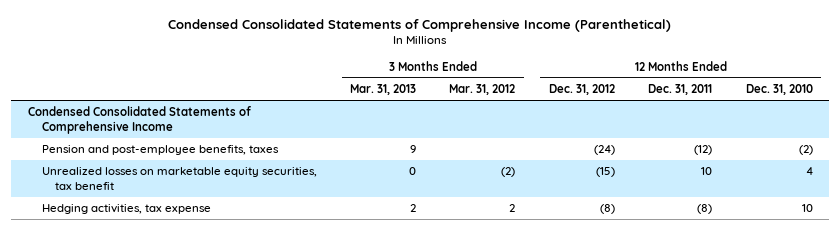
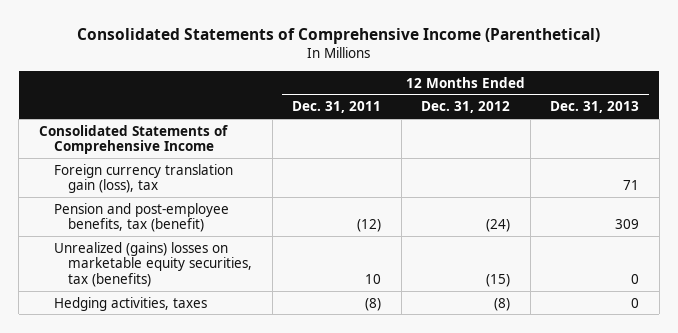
- Condensed Consolidated Statements of Comprehensive Income (Parenthetical)
+ Consolidated Statements of Comprehensive Income (Parenthetical)
- | 3 Months Ended Mar. 31, 2013 | 3 Months Ended Mar. 31, 2012 | 12 Months Ended Dec. 31, 2012 | 12 Months Ended Dec. 31, 2011 | 12 Months Ended Dec. 31, 2010
+ | 12 Months Ended Dec. 31, 2011 | 12 Months Ended Dec. 31, 2012 | 12 Months Ended Dec. 31, 2013
- Condensed Consolidated Statements of Comprehensive Income
- Pension and post-employee benefits, taxes | 9 | | (24) | (12) | (2)
- Unrealized losses on marketable equity securities, tax benefit | 0 | (2) | (15) | 10 | 4
- Hedging activities, tax expense | 2 | 2 | (8) | (8) | 10
+ Consolidated Statements of Comprehensive Income
+ Foreign currency translation gain (loss), tax | | | 71
+ Pension and post-employee benefits, tax (benefit) | (12) | (24) | 309
+ Unrealized (gains) losses on marketable equity securities, tax (benefits) | 10 | (15) | 0
+ Hedging activities, taxes | (8) | (8) | 0

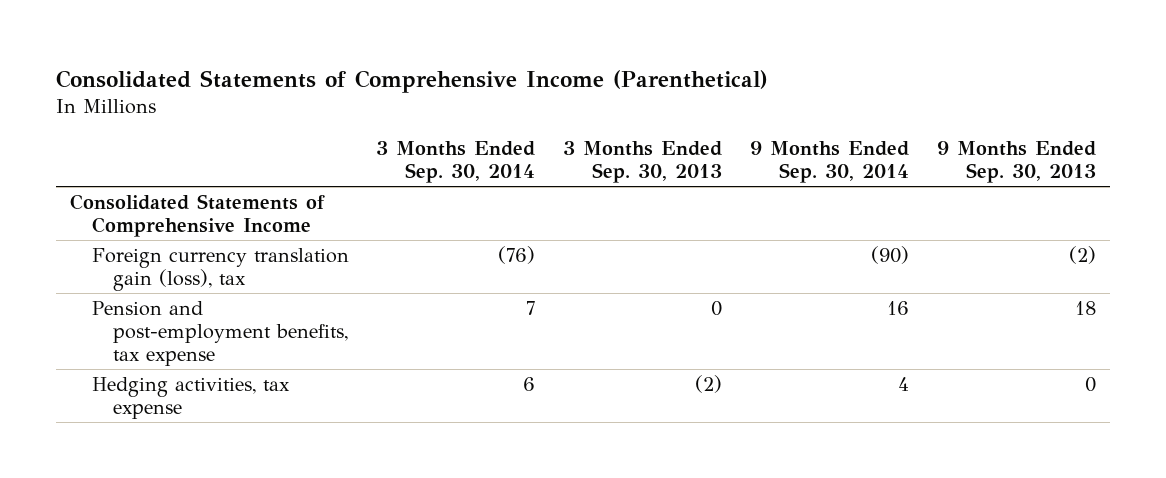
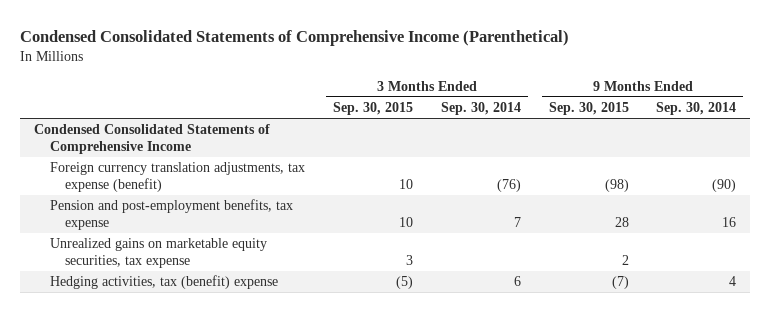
- Consolidated Statements of Comprehensive Income (Parenthetical)
+ Condensed Consolidated Statements of Comprehensive Income (Parenthetical)
- | 3 Months Ended Sep. 30, 2014 | 3 Months Ended Sep. 30, 2013 | 9 Months Ended Sep. 30, 2014 | 9 Months Ended Sep. 30, 2013
+ | 3 Months Ended Sep. 30, 2015 | 3 Months Ended Sep. 30, 2014 | 9 Months Ended Sep. 30, 2015 | 9 Months Ended Sep. 30, 2014
- Consolidated Statements of Comprehensive Income
- Foreign currency translation gain (loss), tax | (76) | | (90) | (2)
+ Condensed Consolidated Statements of Comprehensive Income
+ Foreign currency translation adjustments, tax expense (benefit) | 10 | (76) | (98) | (90)
- Hedging activities, tax expense | 6 | (2) | 4 | 0
+ Unrealized gains on marketable equity securities, tax expense | 3 | | 2 |
+ Hedging activities, tax (benefit) expense | (5) | 6 | (7) | 4

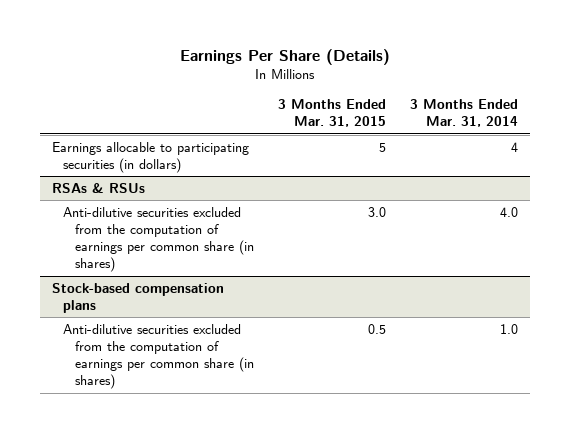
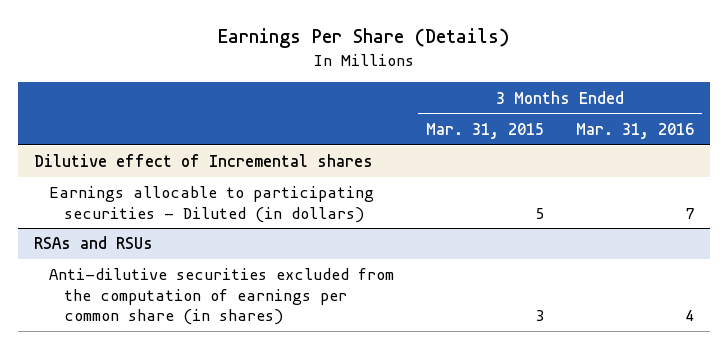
- | 3 Months Ended Mar. 31, 2015 | 3 Months Ended Mar. 31, 2014
+ | 3 Months Ended Mar. 31, 2015 | 3 Months Ended Mar. 31, 2016
- Earnings allocable to participating securities (in dollars) | 5 | 4
- RSAs & RSUs
- Anti-dilutive securities excluded from the computation of earnings per common share (in shares) | 3.0 | 4.0
- Stock-based compensation plans
- Anti-dilutive securities excluded from the computation of earnings per common share (in shares) | 0.5 | 1.0
+ Dilutive effect of Incremental shares
+ Earnings allocable to participating securities - Diluted (in dollars) | 5 | 7
+ RSAs and RSUs
+ Anti-dilutive securities excluded from the computation of earnings per common share (in shares) | 3 | 4

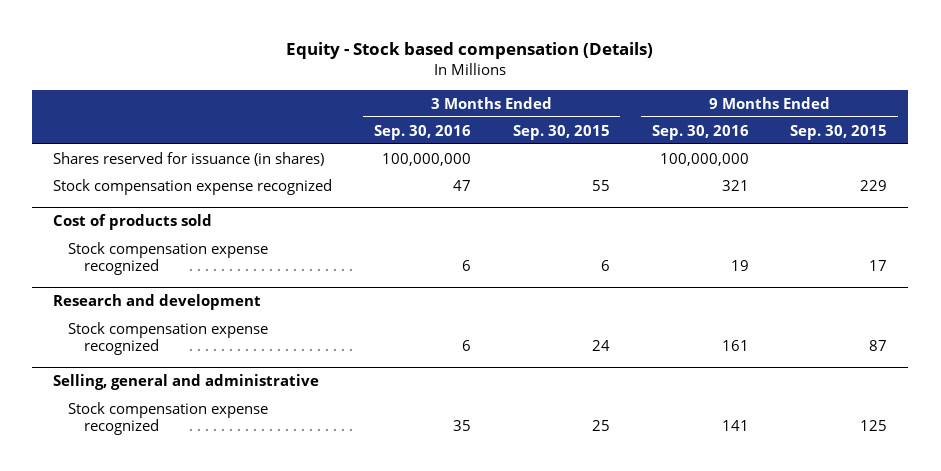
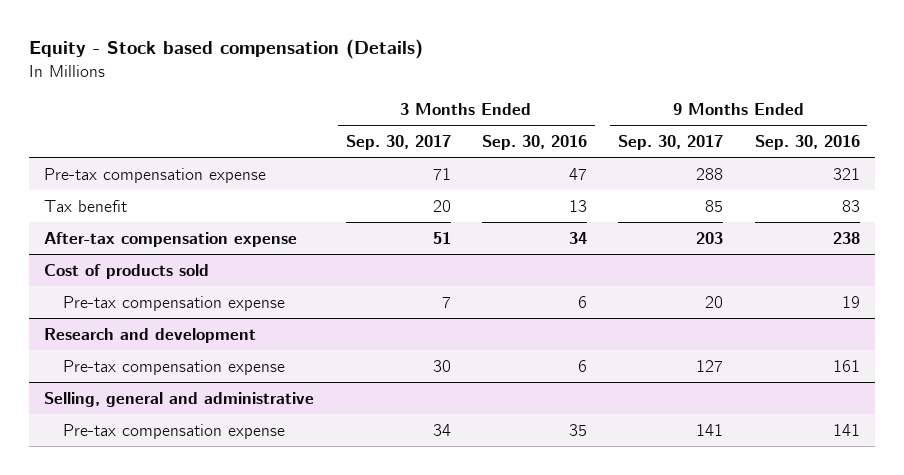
- | 3 Months Ended Sep. 30, 2016 | 3 Months Ended Sep. 30, 2015 | 9 Months Ended Sep. 30, 2016 | 9 Months Ended Sep. 30, 2015
+ | 3 Months Ended Sep. 30, 2017 | 3 Months Ended Sep. 30, 2016 | 9 Months Ended Sep. 30, 2017 | 9 Months Ended Sep. 30, 2016
- Shares reserved for issuance (in shares) | 100,000,000 | | 100,000,000 |
- Stock compensation expense recognized | 47 | 55 | 321 | 229
+ Pre-tax compensation expense | 71 | 47 | 288 | 321
+ Tax benefit | 20 | 13 | 85 | 83
+ After-tax compensation expense | 51 | 34 | 203 | 238
@ Cost of products sold
- Stock compensation expense recognized | 6 | 6 | 19 | 17
+ Pre-tax compensation expense | 7 | 6 | 20 | 19
@ Research and development
- Stock compensation expense recognized | 6 | 24 | 161 | 87
+ Pre-tax compensation expense | 30 | 6 | 127 | 161
@ Selling, general and administrative
- Stock compensation expense recognized | 35 | 25 | 141 | 125
+ Pre-tax compensation expense | 34 | 35 | 141 | 141

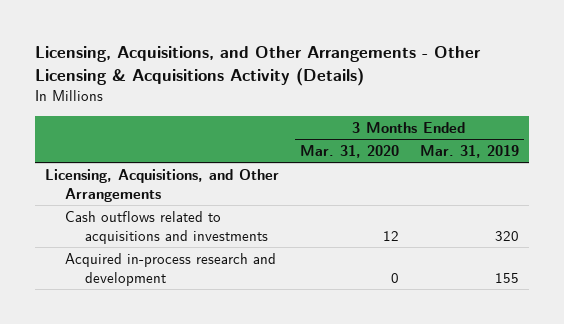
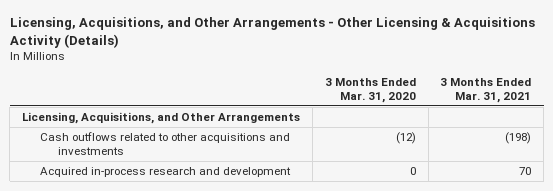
- | 3 Months Ended Mar. 31, 2020 | 3 Months Ended Mar. 31, 2019
+ | 3 Months Ended Mar. 31, 2020 | 3 Months Ended Mar. 31, 2021
- Cash outflows related to acquisitions and investments | 12 | 320
+ Cash outflows related to other acquisitions and investments | (12) | (198)

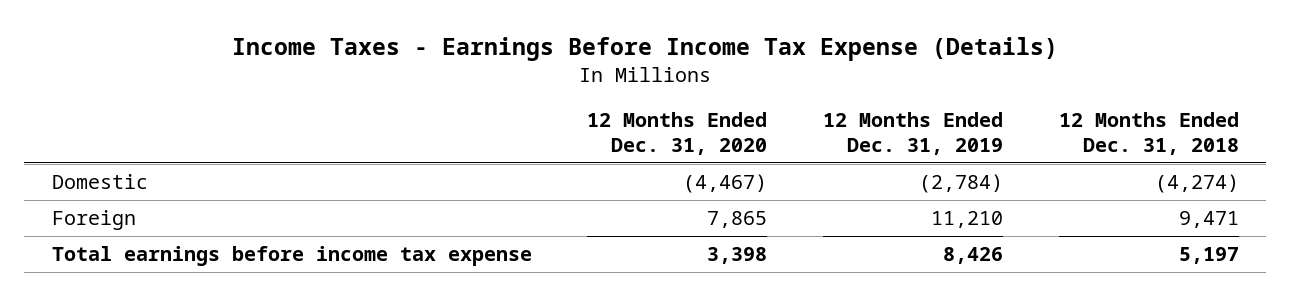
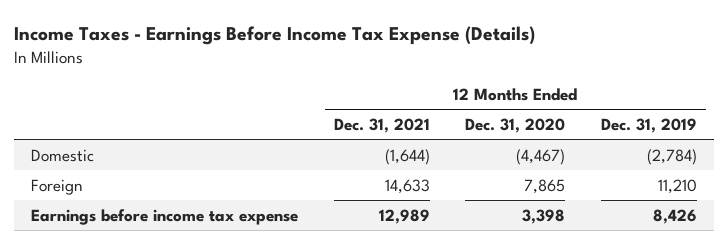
- | 12 Months Ended Dec. 31, 2020 | 12 Months Ended Dec. 31, 2019 | 12 Months Ended Dec. 31, 2018
+ | 12 Months Ended Dec. 31, 2021 | 12 Months Ended Dec. 31, 2020 | 12 Months Ended Dec. 31, 2019
- Total earnings before income tax expense | 3,398 | 8,426 | 5,197
+ Earnings before income tax expense | 12,989 | 3,398 | 8,426

